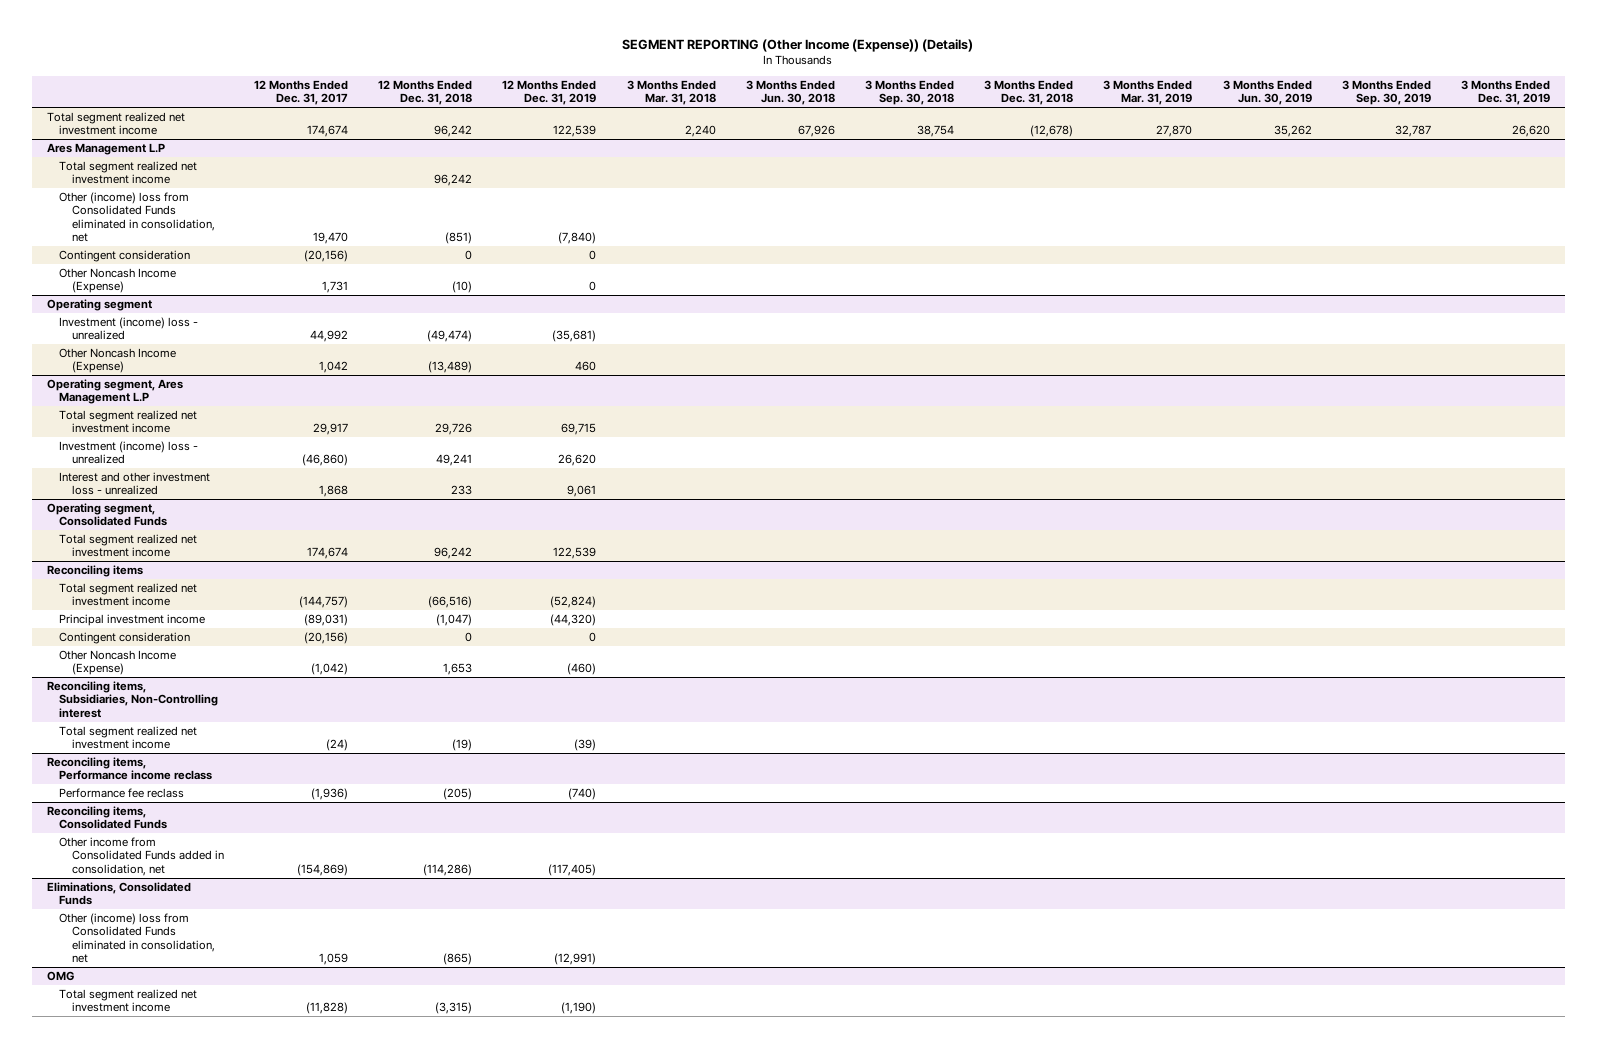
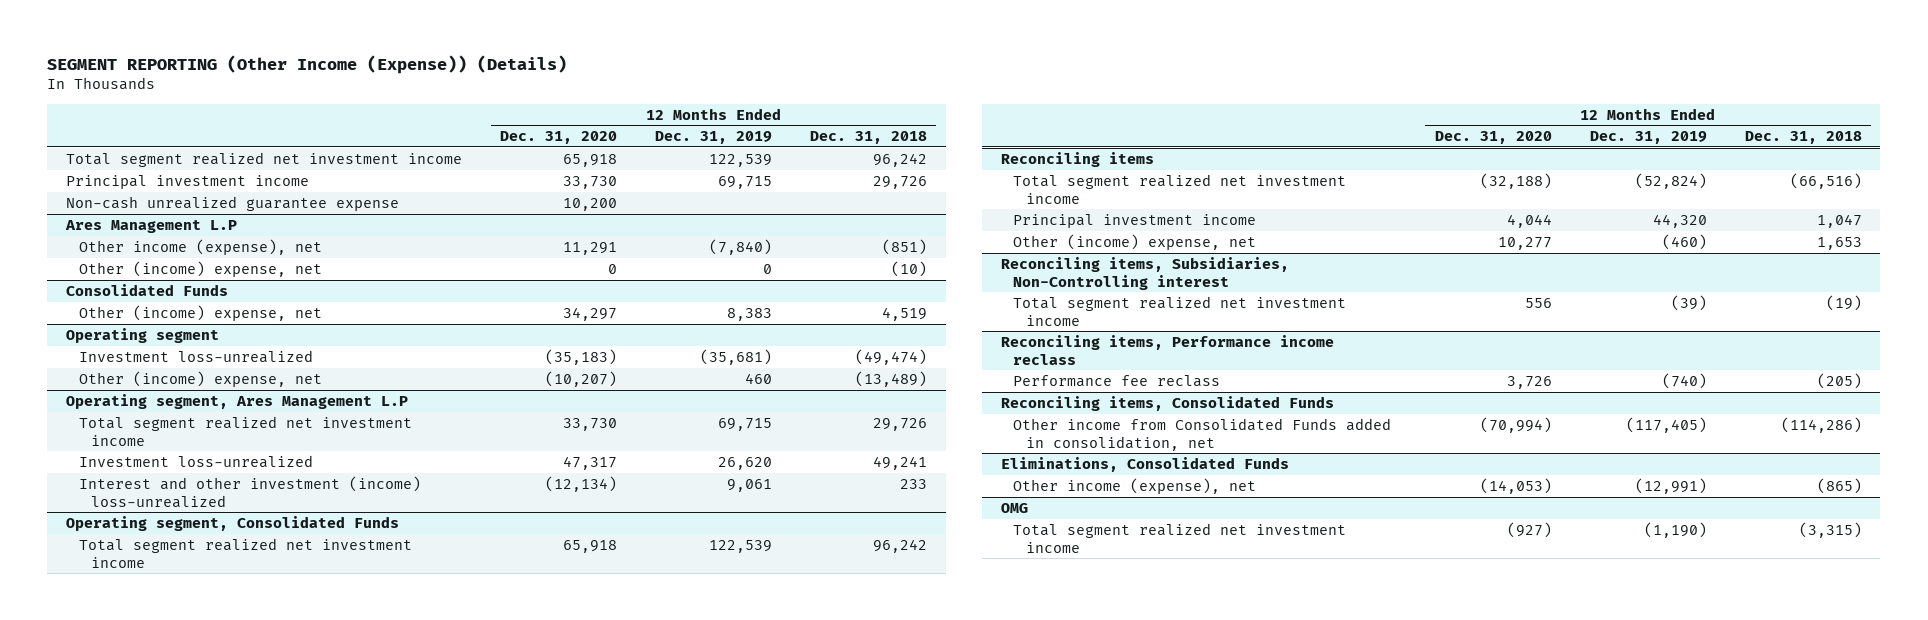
- | 12 Months Ended Dec. 31, 2017 | 12 Months Ended Dec. 31, 2018 | 12 Months Ended Dec. 31, 2019 | 3 Months Ended Mar. 31, 2018 | 3 Months Ended Jun. 30, 2018 | 3 Months Ended Sep. 30, 2018 | 3 Months Ended Dec. 31, 2018 | 3 Months Ended Mar. 31, 2019 | 3 Months Ended Jun. 30, 2019 | 3 Months Ended Sep. 30, 2019 | 3 Months Ended Dec. 31, 2019
+ | 12 Months Ended Dec. 31, 2020 | 12 Months Ended Dec. 31, 2019 | 12 Months Ended Dec. 31, 2018
+ Principal investment income | 33,730 | 69,715 | 29,726
+ Non-cash unrealized guarantee expense | 10,200 | |
@ Ares Management L.P
- Total segment realized net investment income | | 96,242 | | | | | | | | |
- Other (income) loss from Consolidated Funds eliminated in consolidation, net | 19,470 | (851) | (7,840) | | | | | | | |
- Contingent consideration | (20,156) | 0 | 0 | | | | | | | |
- Other Noncash Income (Expense) | 1,731 | (10) | 0 | | | | | | | |
+ Other income (expense), net | 11,291 | (7,840) | (851)
+ Other (income) expense, net | 0 | 0 | (10)
+ Consolidated Funds
+ Other (income) expense, net | 34,297 | 8,383 | 4,519
@ Operating segment
- Investment (income) loss - unrealized | 44,992 | (49,474) | (35,681) | | | | | | | |
- Other Noncash Income (Expense) | 1,042 | (13,489) | 460 | | | | | | | |
+ Investment loss-unrealized | (35,183) | (35,681) | (49,474)
+ Other (income) expense, net | (10,207) | 460 | (13,489)
@ Operating segment, Ares Management L.P
- Investment (income) loss - unrealized | (46,860) | 49,241 | 26,620 | | | | | | | |
- Interest and other investment loss - unrealized | 1,868 | 233 | 9,061 | | | | | | | |
+ Investment loss-unrealized | 47,317 | 26,620 | 49,241
+ Interest and other investment (income) loss-unrealized | (12,134) | 9,061 | 233
@ Reconciling items
- Principal investment income | (89,031) | (1,047) | (44,320) | | | | | | | |
- Contingent consideration | (20,156) | 0 | 0 | | | | | | | |
- Other Noncash Income (Expense) | (1,042) | 1,653 | (460) | | | | | | | |
+ Principal investment income | 4,044 | 44,320 | 1,047
+ Other (income) expense, net | 10,277 | (460) | 1,653
@ Eliminations, Consolidated Funds
- Other (income) loss from Consolidated Funds eliminated in consolidation, net | 1,059 | (865) | (12,991) | | | | | | | |
+ Other income (expense), net | (14,053) | (12,991) | (865)

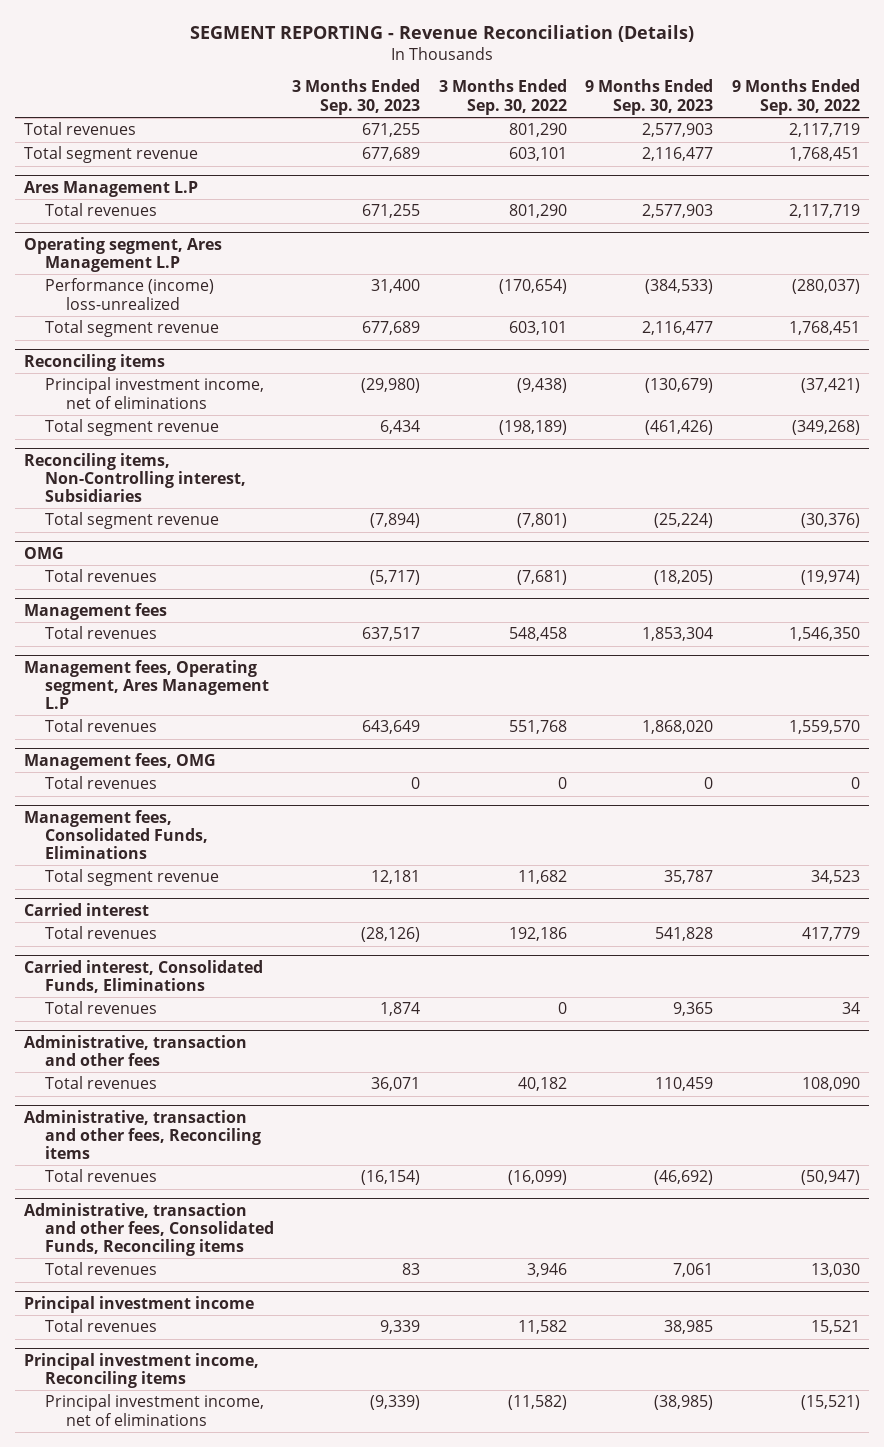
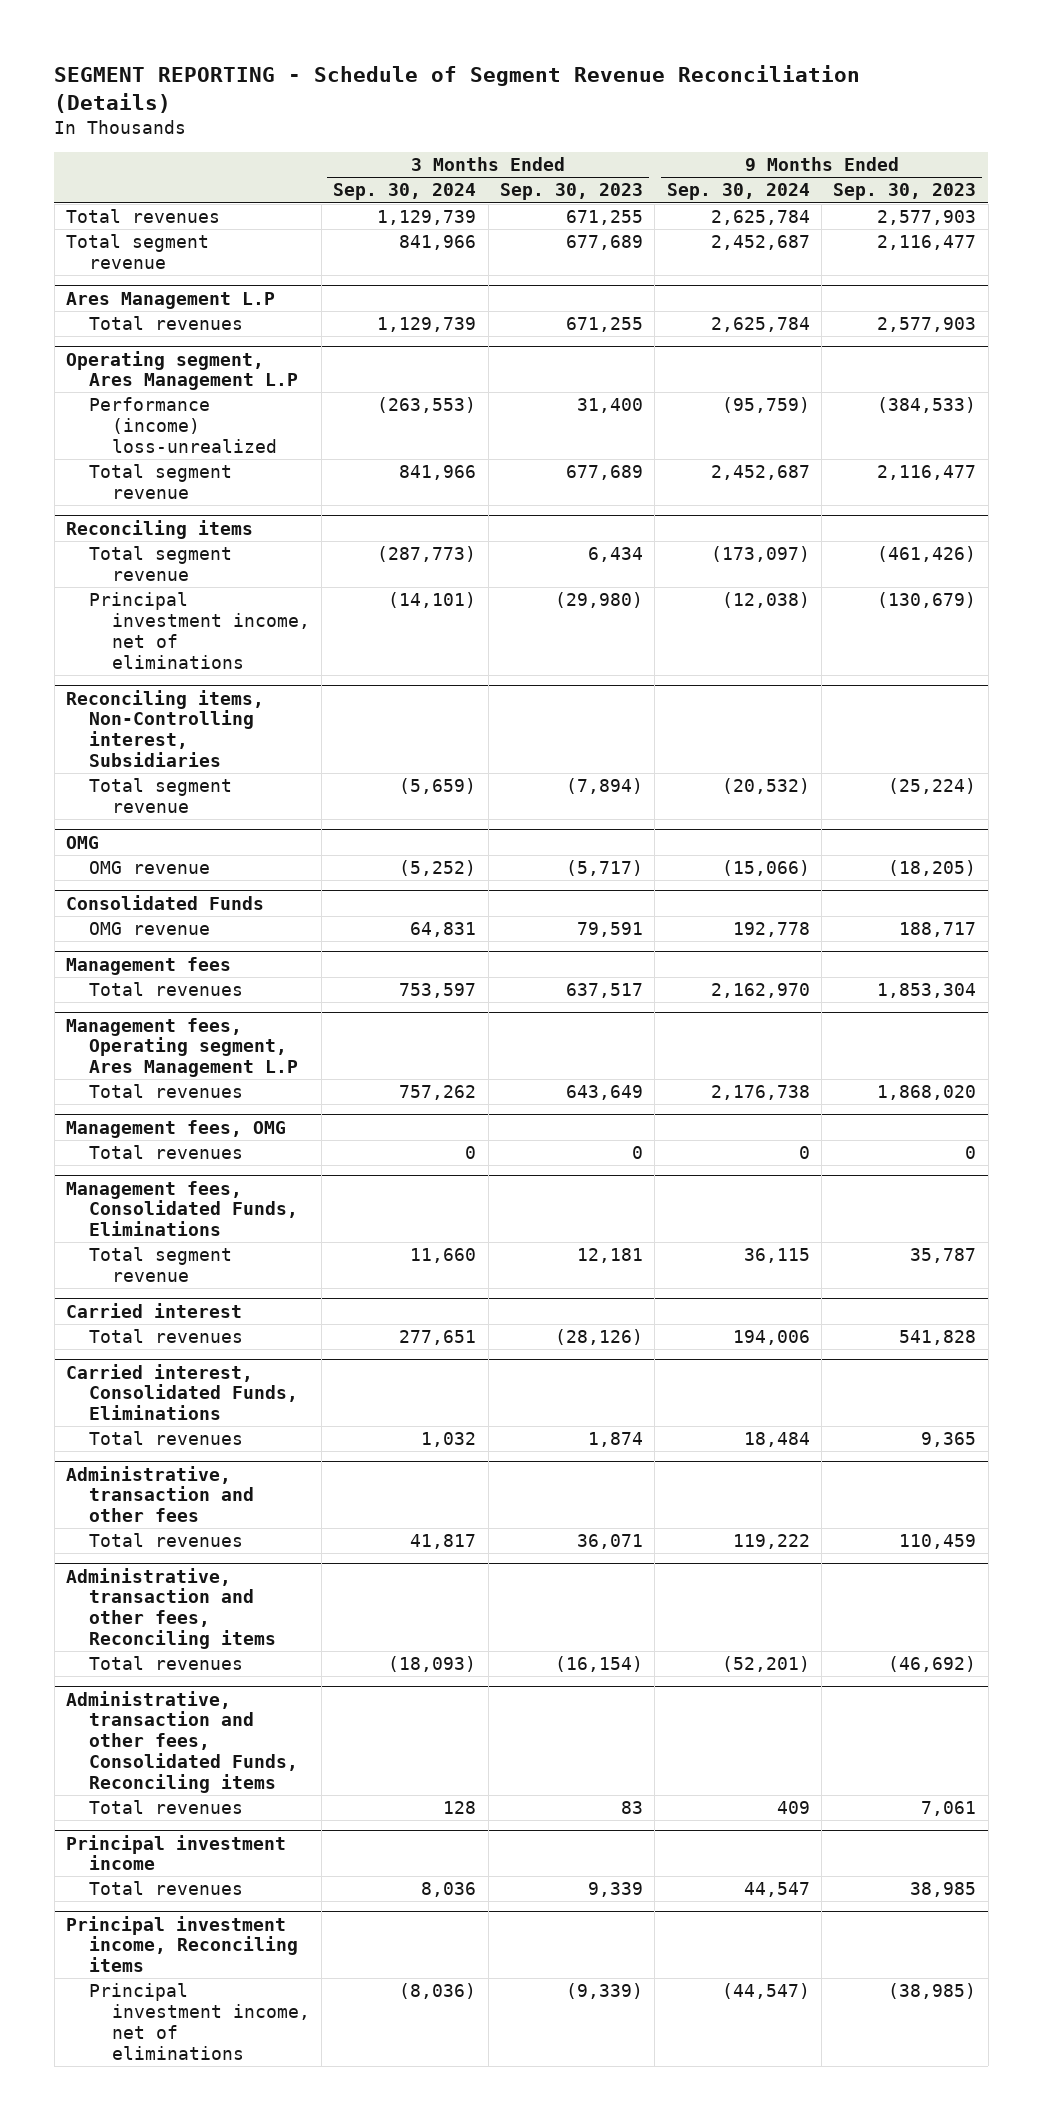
- SEGMENT REPORTING - Revenue Reconciliation (Details)
+ SEGMENT REPORTING - Schedule of Segment Revenue Reconciliation (Details)
- | 3 Months Ended Sep. 30, 2023 | 3 Months Ended Sep. 30, 2022 | 9 Months Ended Sep. 30, 2023 | 9 Months Ended Sep. 30, 2022
+ | 3 Months Ended Sep. 30, 2024 | 3 Months Ended Sep. 30, 2023 | 9 Months Ended Sep. 30, 2024 | 9 Months Ended Sep. 30, 2023
@ Reconciling items
moved down: Principal investment income, net of eliminations | (14,101) | (29,980) | (12,038) | (130,679)
@ OMG
- Total revenues | (5,717) | (7,681) | (18,205) | (19,974)
+ OMG revenue | (5,252) | (5,717) | (15,066) | (18,205)
+ Consolidated Funds
+ OMG revenue | 64,831 | 79,591 | 192,778 | 188,717

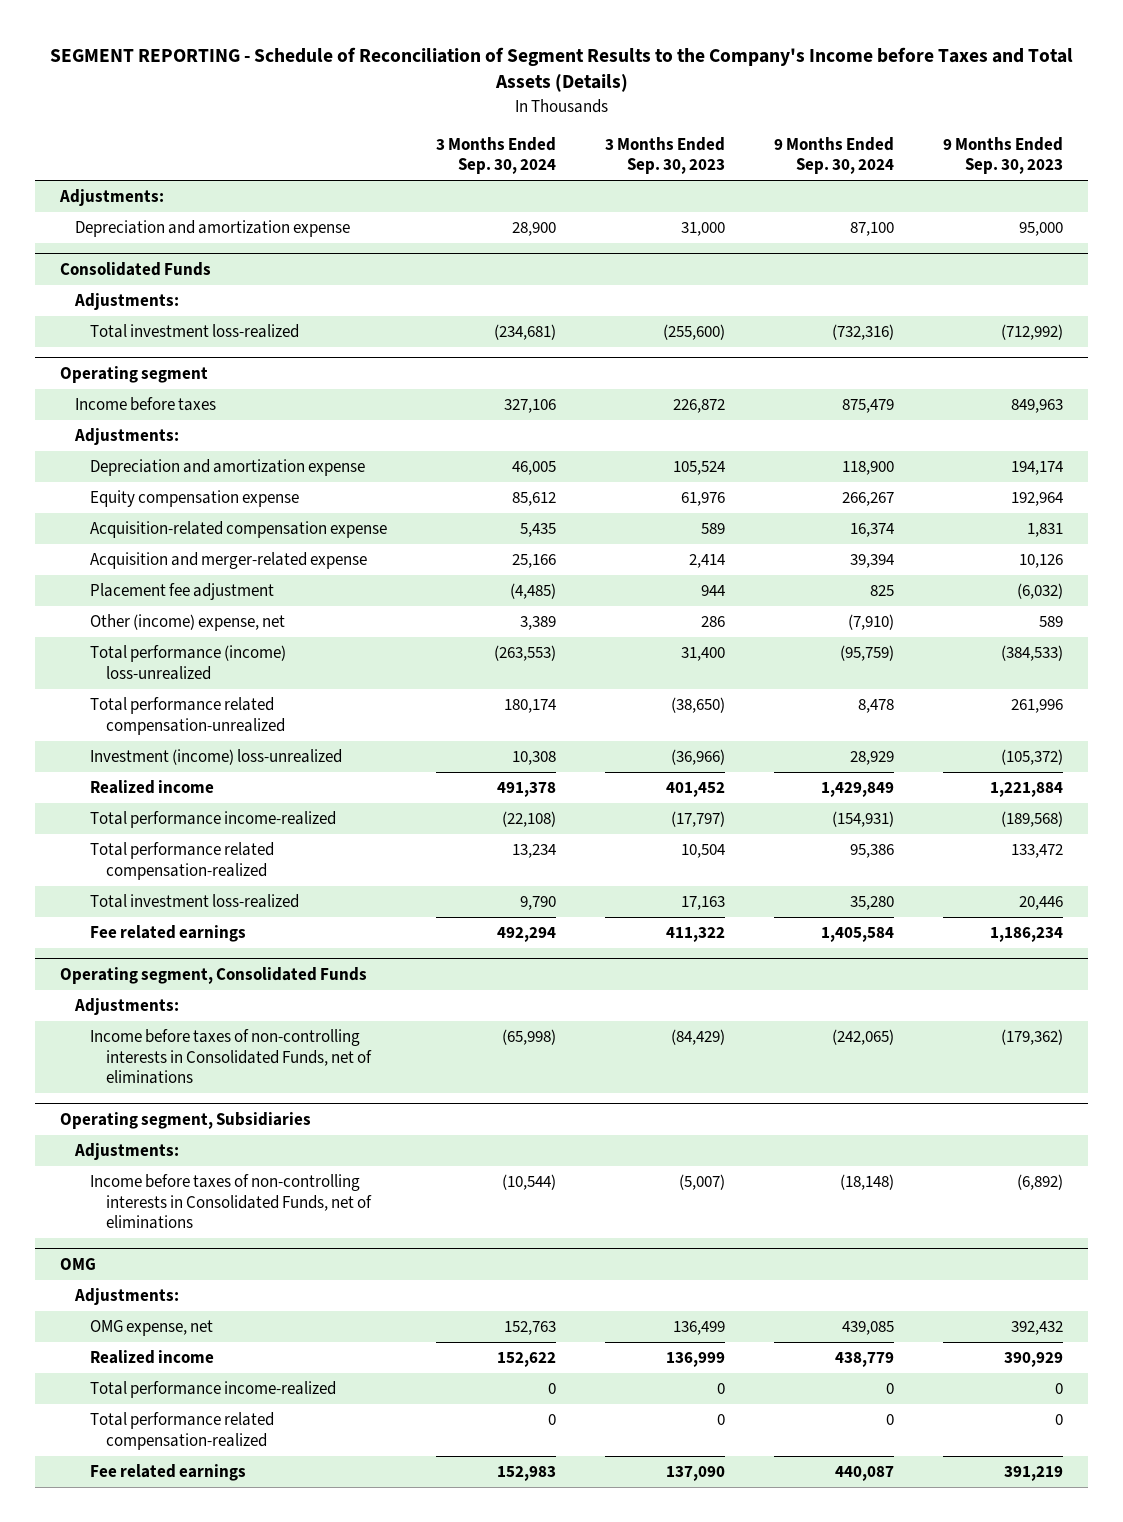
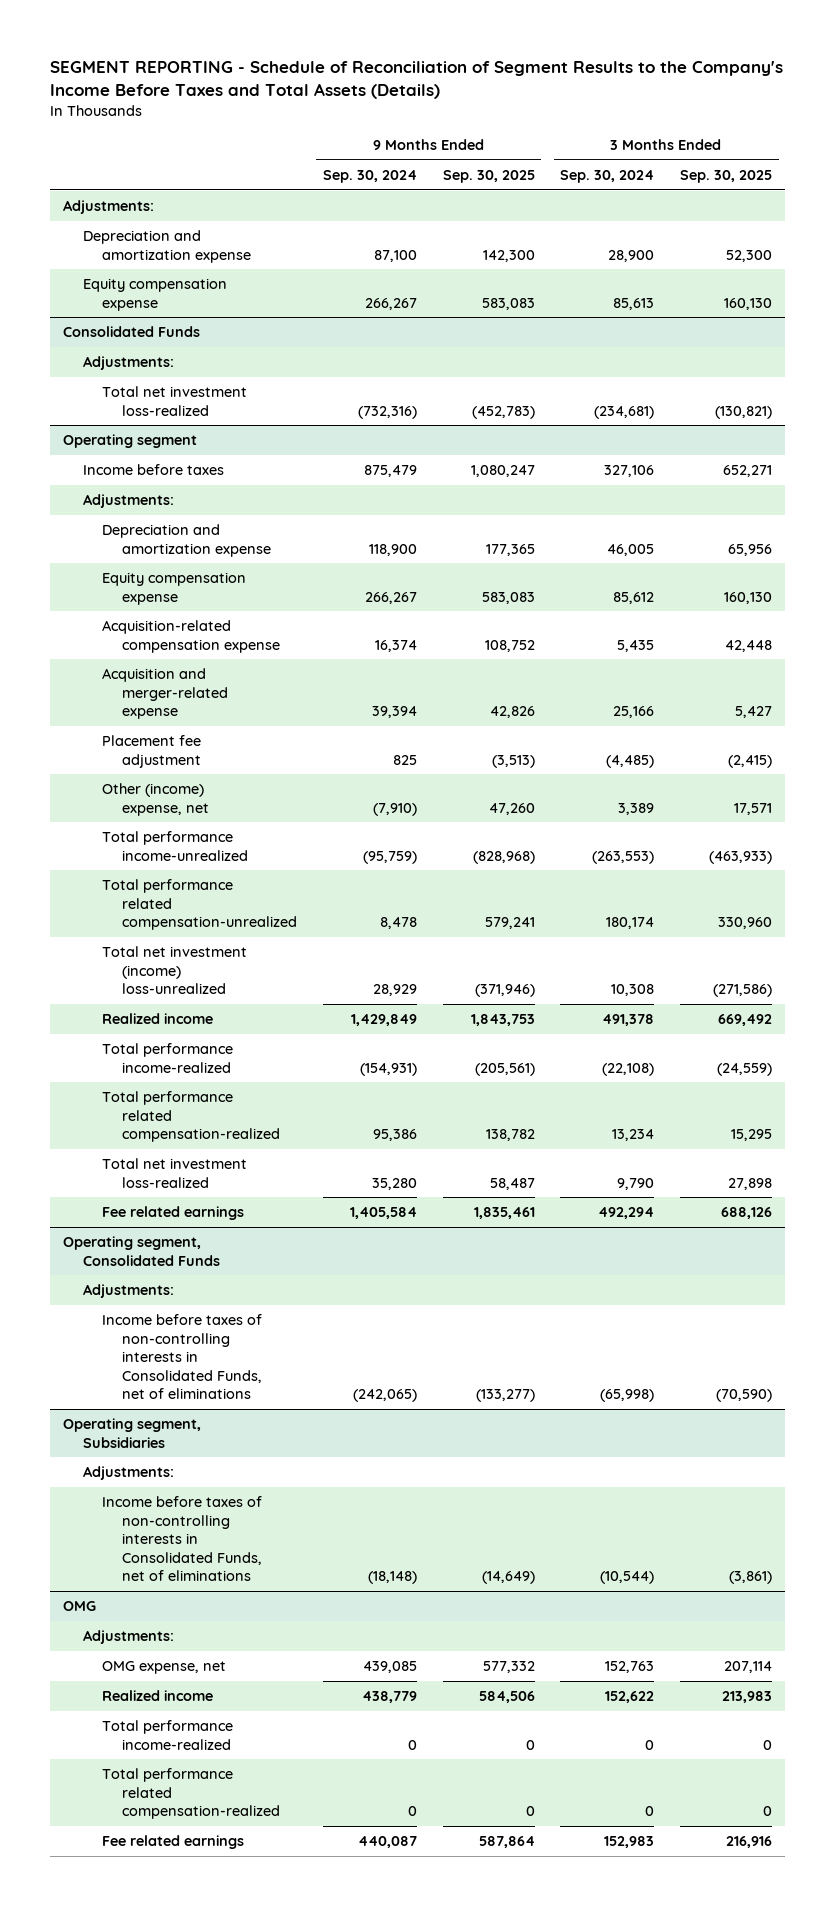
- SEGMENT REPORTING - Schedule of Reconciliation of Segment Results to the Company's Income before Taxes and Total Assets (Details)
+ SEGMENT REPORTING - Schedule of Reconciliation of Segment Results to the Company's Income Before Taxes and Total Assets (Details)
- | 3 Months Ended Sep. 30, 2024 | 3 Months Ended Sep. 30, 2023 | 9 Months Ended Sep. 30, 2024 | 9 Months Ended Sep. 30, 2023
+ | 9 Months Ended Sep. 30, 2024 | 9 Months Ended Sep. 30, 2025 | 3 Months Ended Sep. 30, 2024 | 3 Months Ended Sep. 30, 2025
+ Equity compensation expense | 266,267 | 583,083 | 85,613 | 160,130
@ Consolidated Funds
- Total investment loss-realized | (234,681) | (255,600) | (732,316) | (712,992)
+ Total net investment loss-realized | (732,316) | (452,783) | (234,681) | (130,821)
@ Operating segment
- Total performance (income) loss-unrealized | (263,553) | 31,400 | (95,759) | (384,533)
+ Total performance income-unrealized | (95,759) | (828,968) | (263,553) | (463,933)
- Investment (income) loss-unrealized | 10,308 | (36,966) | 28,929 | (105,372)
+ Total net investment (income) loss-unrealized | 28,929 | (371,946) | 10,308 | (271,586)
- Total investment loss-realized | 9,790 | 17,163 | 35,280 | 20,446
+ Total net investment loss-realized | 35,280 | 58,487 | 9,790 | 27,898

